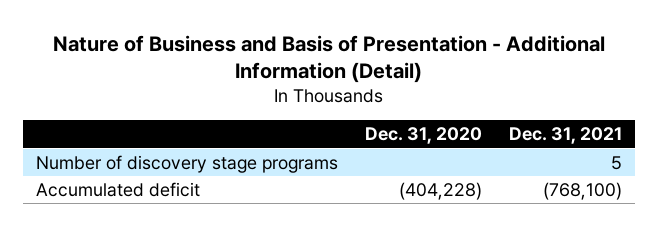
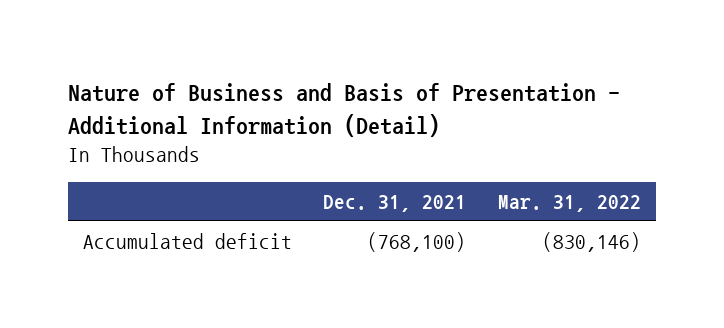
- | Dec. 31, 2020 | Dec. 31, 2021
+ | Dec. 31, 2021 | Mar. 31, 2022
- Number of discovery stage programs | | 5

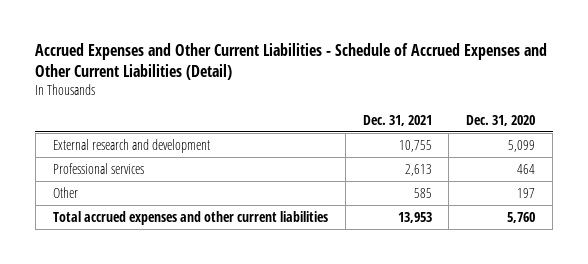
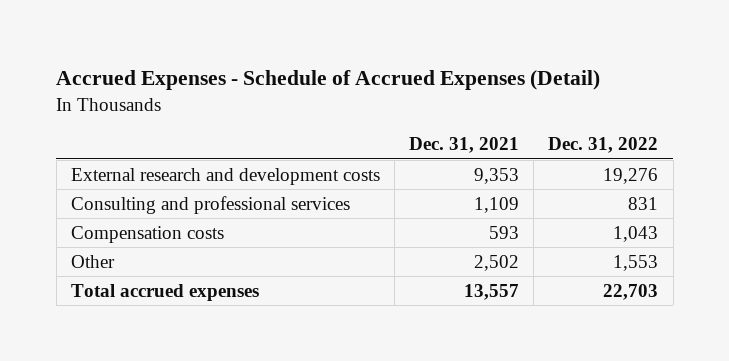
- Accrued Expenses and Other Current Liabilities - Schedule of Accrued Expenses and Other Current Liabilities (Detail)
+ Accrued Expenses - Schedule of Accrued Expenses (Detail)
- | Dec. 31, 2021 | Dec. 31, 2020
+ | Dec. 31, 2021 | Dec. 31, 2022
- External research and development | 10,755 | 5,099
- Professional services | 2,613 | 464
- Other | 585 | 197
- Total accrued expenses and other current liabilities | 13,953 | 5,760
+ External research and development costs | 9,353 | 19,276
+ Consulting and professional services | 1,109 | 831
+ Compensation costs | 593 | 1,043
+ Other | 2,502 | 1,553
+ Total accrued expenses | 13,557 | 22,703

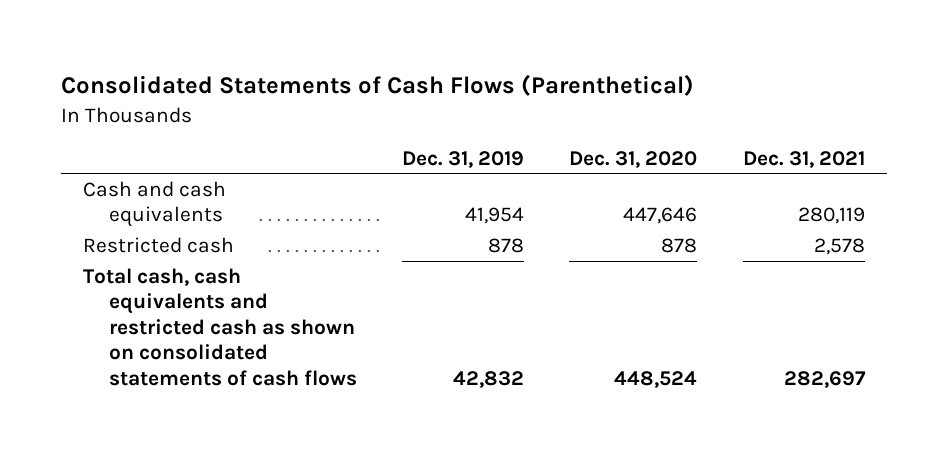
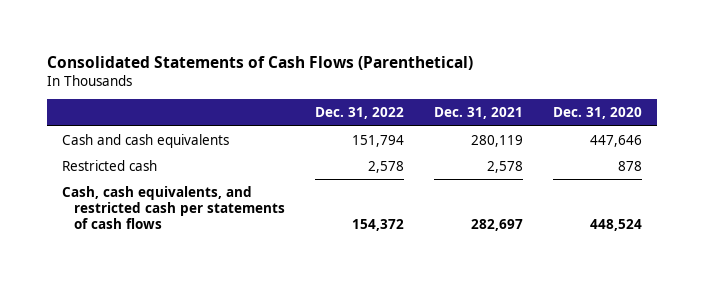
- | Dec. 31, 2019 | Dec. 31, 2020 | Dec. 31, 2021
+ | Dec. 31, 2022 | Dec. 31, 2021 | Dec. 31, 2020
- Total cash, cash equivalents and restricted cash as shown on consolidated statements of cash flows | 42,832 | 448,524 | 282,697
+ Cash, cash equivalents, and restricted cash per statements of cash flows | 154,372 | 282,697 | 448,524

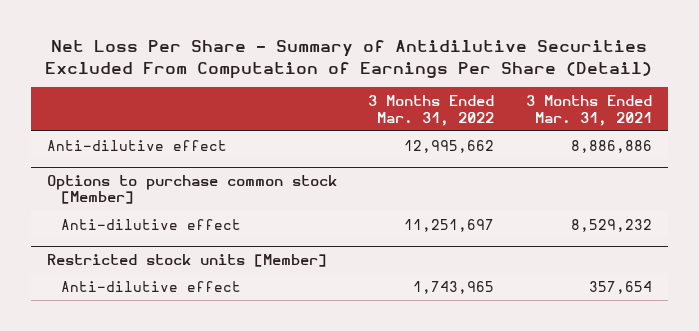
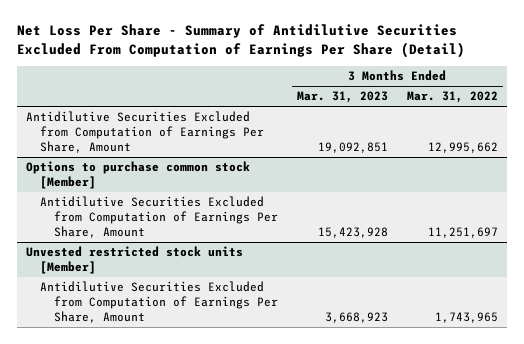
- | 3 Months Ended Mar. 31, 2022 | 3 Months Ended Mar. 31, 2021
+ | 3 Months Ended Mar. 31, 2023 | 3 Months Ended Mar. 31, 2022
- Anti-dilutive effect | 12,995,662 | 8,886,886
+ Antidilutive Securities Excluded from Computation of Earnings Per Share, Amount | 19,092,851 | 12,995,662
@ Options to purchase common stock [Member]
- Anti-dilutive effect | 11,251,697 | 8,529,232
- Restricted stock units [Member]
- Anti-dilutive effect | 1,743,965 | 357,654
@ Options to purchase common stock [Member]
+ Antidilutive Securities Excluded from Computation of Earnings Per Share, Amount | 15,423,928 | 11,251,697
+ Unvested restricted stock units [Member]
+ Antidilutive Securities Excluded from Computation of Earnings Per Share, Amount | 3,668,923 | 1,743,965

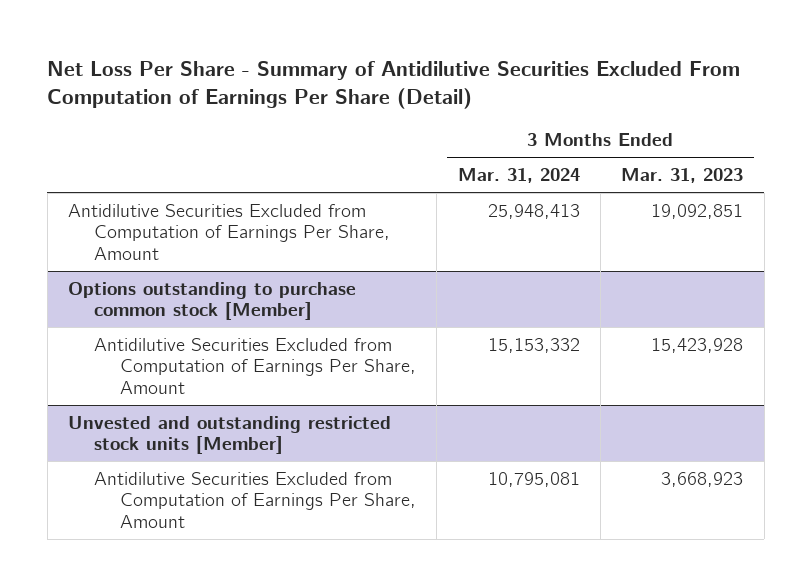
- | 3 Months Ended Mar. 31, 2023 | 3 Months Ended Mar. 31, 2022
+ | 3 Months Ended Mar. 31, 2024 | 3 Months Ended Mar. 31, 2023
- Options to purchase common stock [Member]
+ Options outstanding to purchase common stock [Member]
- Unvested restricted stock units [Member]
+ Unvested and outstanding restricted stock units [Member]

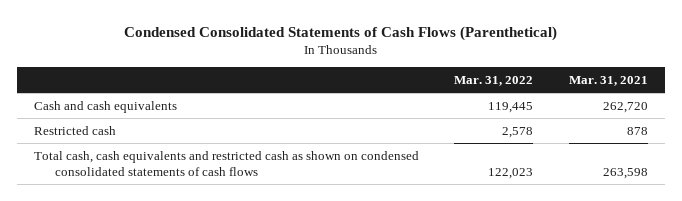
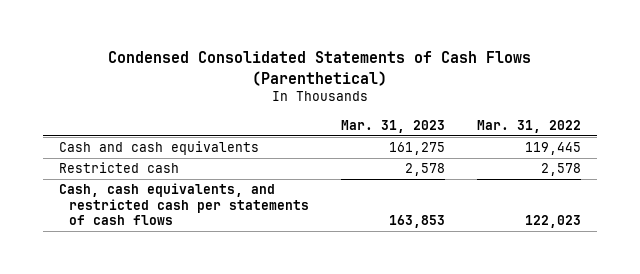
- | Mar. 31, 2022 | Mar. 31, 2021
+ | Mar. 31, 2023 | Mar. 31, 2022
- Total cash, cash equivalents and restricted cash as shown on condensed consolidated statements of cash flows | 122,023 | 263,598
+ Cash, cash equivalents, and restricted cash per statements of cash flows | 163,853 | 122,023

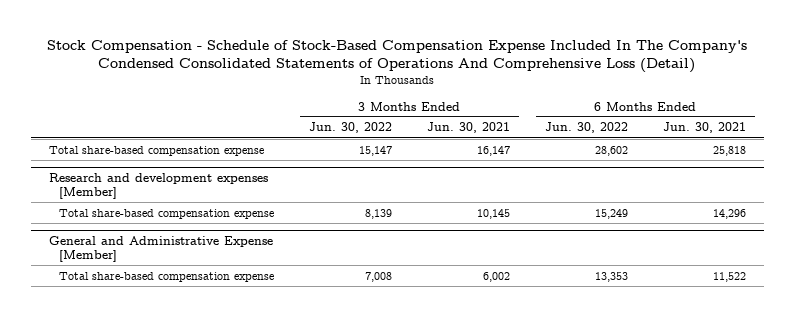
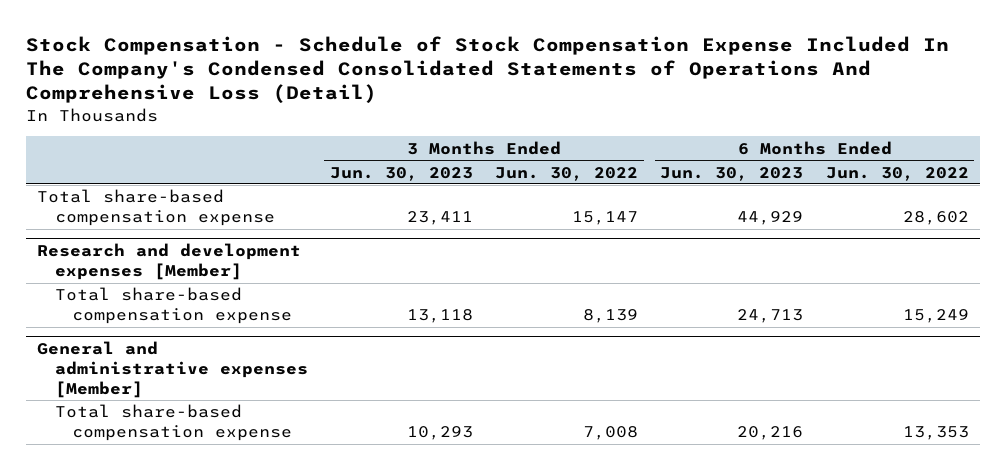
- Stock Compensation - Schedule of Stock-Based Compensation Expense Included In The Company's Condensed Consolidated Statements of Operations And Comprehensive Loss (Detail)
+ Stock Compensation - Schedule of Stock Compensation Expense Included In The Company's Condensed Consolidated Statements of Operations And Comprehensive Loss (Detail)
- | 3 Months Ended Jun. 30, 2022 | 3 Months Ended Jun. 30, 2021 | 6 Months Ended Jun. 30, 2022 | 6 Months Ended Jun. 30, 2021
+ | 3 Months Ended Jun. 30, 2023 | 3 Months Ended Jun. 30, 2022 | 6 Months Ended Jun. 30, 2023 | 6 Months Ended Jun. 30, 2022
- General and Administrative Expense [Member]
+ General and administrative expenses [Member]

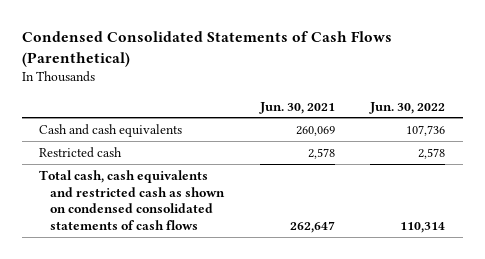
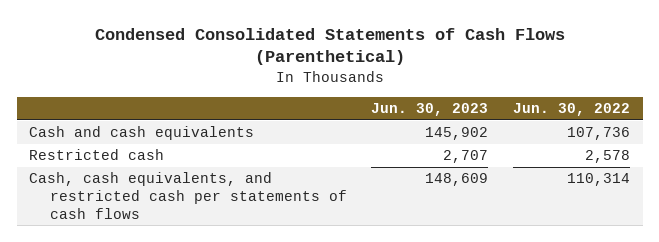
- | Jun. 30, 2021 | Jun. 30, 2022
+ | Jun. 30, 2023 | Jun. 30, 2022
- Total cash, cash equivalents and restricted cash as shown on condensed consolidated statements of cash flows | 262,647 | 110,314
+ Cash, cash equivalents, and restricted cash per statements of cash flows | 148,609 | 110,314

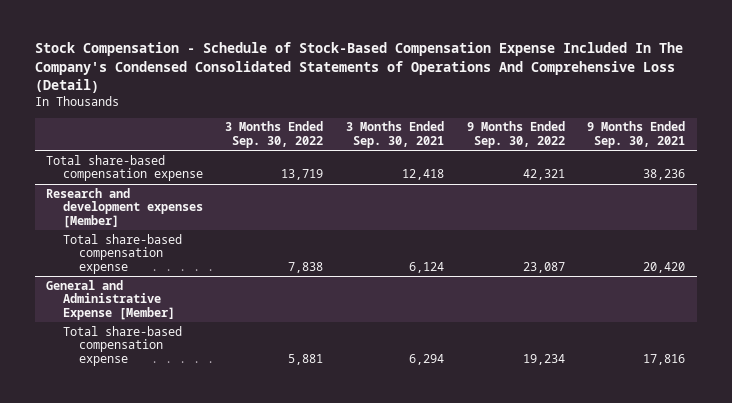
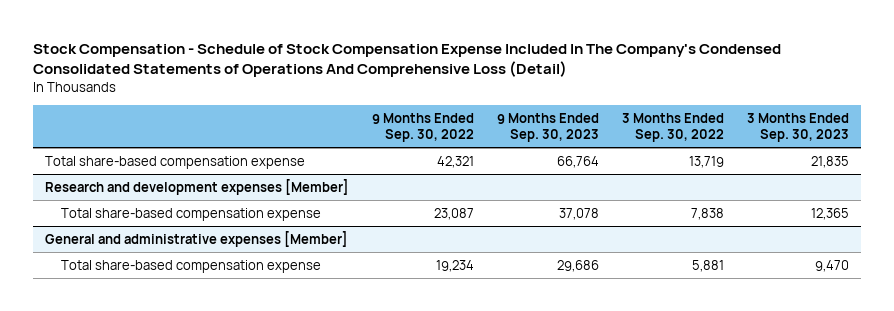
- Stock Compensation - Schedule of Stock-Based Compensation Expense Included In The Company's Condensed Consolidated Statements of Operations And Comprehensive Loss (Detail)
+ Stock Compensation - Schedule of Stock Compensation Expense Included In The Company's Condensed Consolidated Statements of Operations And Comprehensive Loss (Detail)
- | 3 Months Ended Sep. 30, 2022 | 3 Months Ended Sep. 30, 2021 | 9 Months Ended Sep. 30, 2022 | 9 Months Ended Sep. 30, 2021
+ | 9 Months Ended Sep. 30, 2022 | 9 Months Ended Sep. 30, 2023 | 3 Months Ended Sep. 30, 2022 | 3 Months Ended Sep. 30, 2023
- General and Administrative Expense [Member]
+ General and administrative expenses [Member]

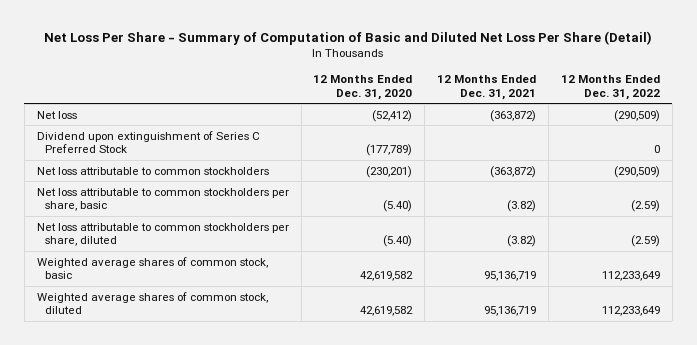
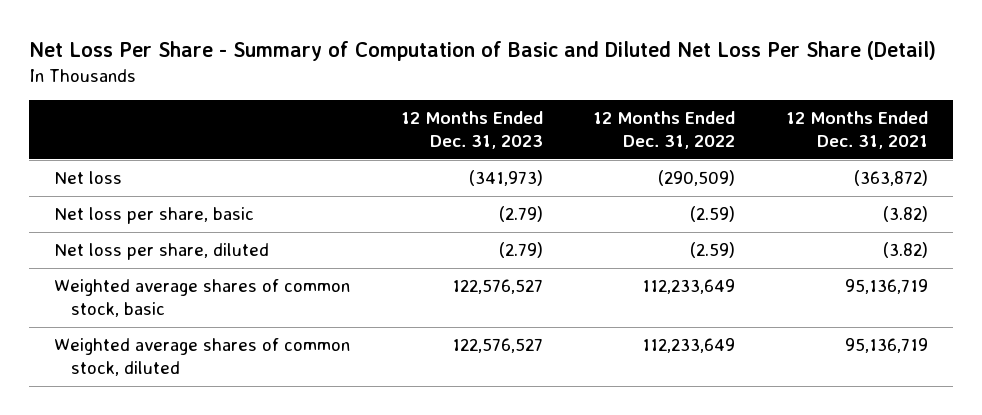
- | 12 Months Ended Dec. 31, 2020 | 12 Months Ended Dec. 31, 2021 | 12 Months Ended Dec. 31, 2022
+ | 12 Months Ended Dec. 31, 2023 | 12 Months Ended Dec. 31, 2022 | 12 Months Ended Dec. 31, 2021
- Dividend upon extinguishment of Series C Preferred Stock | (177,789) | | 0
- Net loss attributable to common stockholders | (230,201) | (363,872) | (290,509)
- Net loss attributable to common stockholders per share, basic | (5.40) | (3.82) | (2.59)
- Net loss attributable to common stockholders per share, diluted | (5.40) | (3.82) | (2.59)
+ Net loss per share, basic | (2.79) | (2.59) | (3.82)
+ Net loss per share, diluted | (2.79) | (2.59) | (3.82)

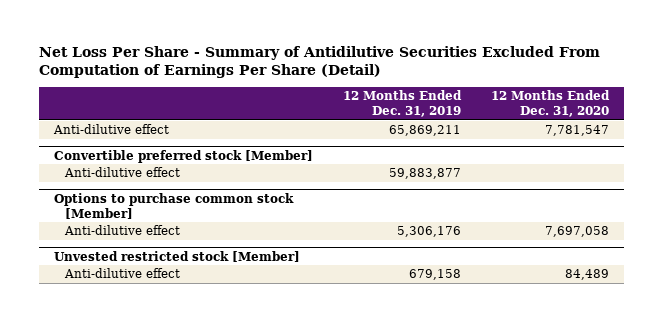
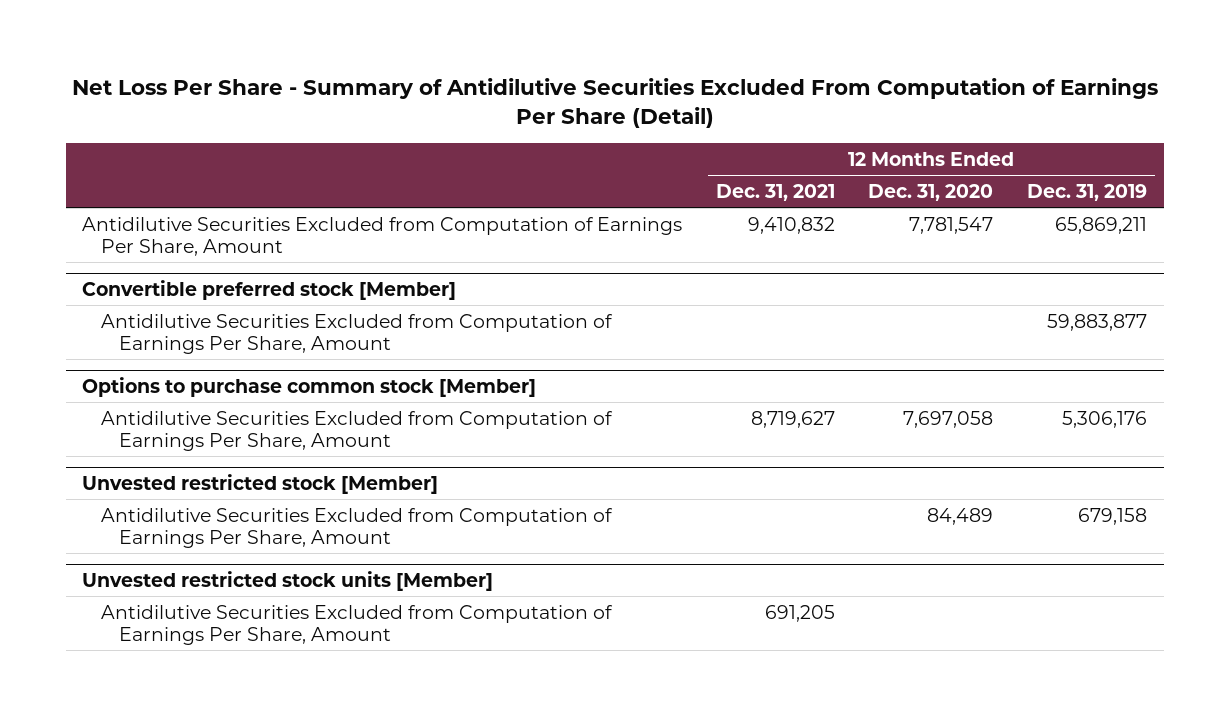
- | 12 Months Ended Dec. 31, 2019 | 12 Months Ended Dec. 31, 2020
+ | 12 Months Ended Dec. 31, 2021 | 12 Months Ended Dec. 31, 2020 | 12 Months Ended Dec. 31, 2019
- Anti-dilutive effect | 65,869,211 | 7,781,547
+ Antidilutive Securities Excluded from Computation of Earnings Per Share, Amount | 9,410,832 | 7,781,547 | 65,869,211
@ Convertible preferred stock [Member]
- Anti-dilutive effect | 59,883,877 |
+ Antidilutive Securities Excluded from Computation of Earnings Per Share, Amount | | | 59,883,877
@ Options to purchase common stock [Member]
- Anti-dilutive effect | 5,306,176 | 7,697,058
+ Antidilutive Securities Excluded from Computation of Earnings Per Share, Amount | 8,719,627 | 7,697,058 | 5,306,176
@ Unvested restricted stock [Member]
- Anti-dilutive effect | 679,158 | 84,489
+ Antidilutive Securities Excluded from Computation of Earnings Per Share, Amount | | 84,489 | 679,158
+ Unvested restricted stock units [Member]
+ Antidilutive Securities Excluded from Computation of Earnings Per Share, Amount | 691,205 | |

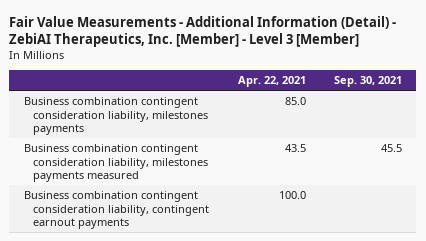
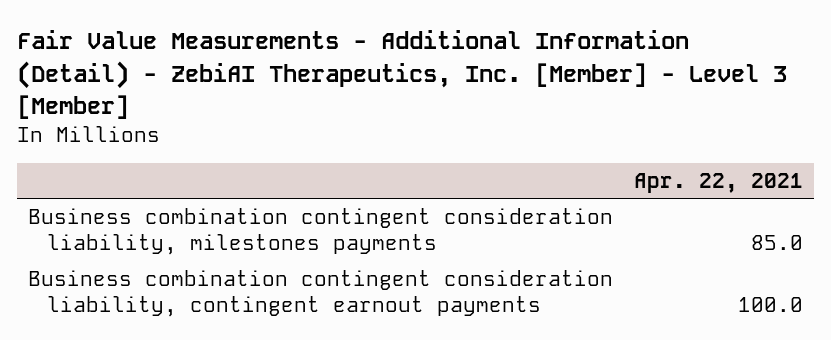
- | Apr. 22, 2021 | Sep. 30, 2021
+ | Apr. 22, 2021
- Business combination contingent consideration liability, milestones payments measured | 43.5 | 45.5

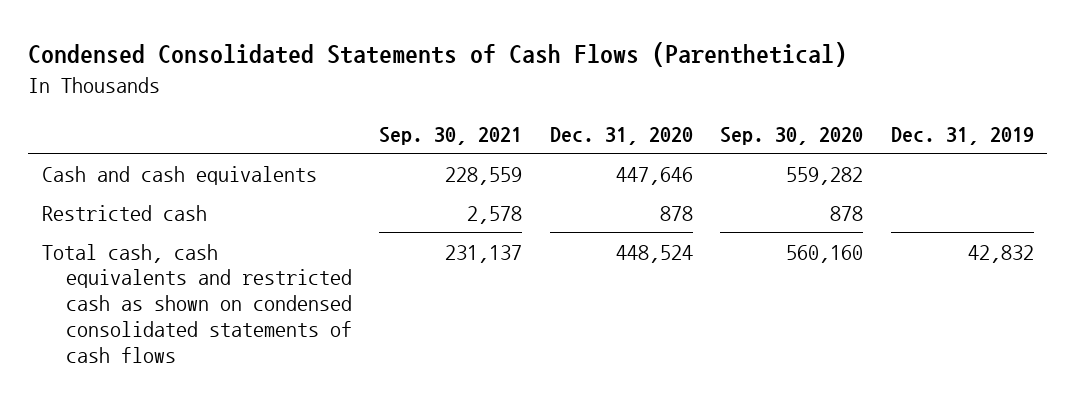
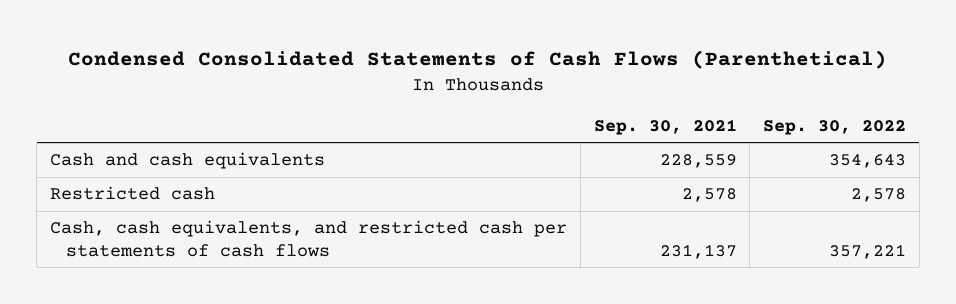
- | Sep. 30, 2021 | Dec. 31, 2020 | Sep. 30, 2020 | Dec. 31, 2019
+ | Sep. 30, 2021 | Sep. 30, 2022
- Total cash, cash equivalents and restricted cash as shown on condensed consolidated statements of cash flows | 231,137 | 448,524 | 560,160 | 42,832
+ Cash, cash equivalents, and restricted cash per statements of cash flows | 231,137 | 357,221

